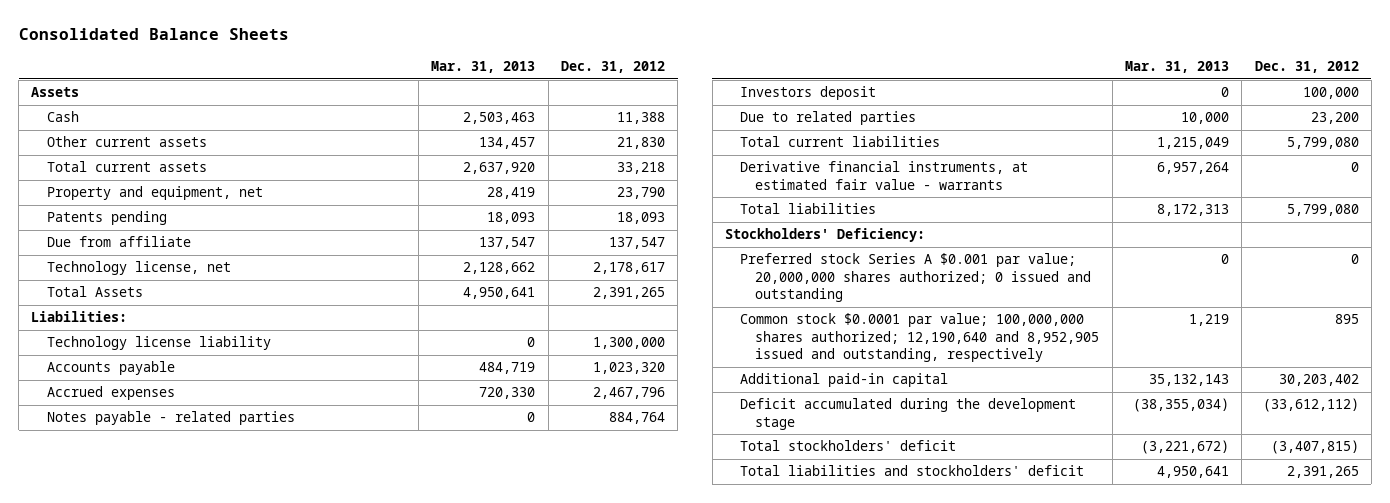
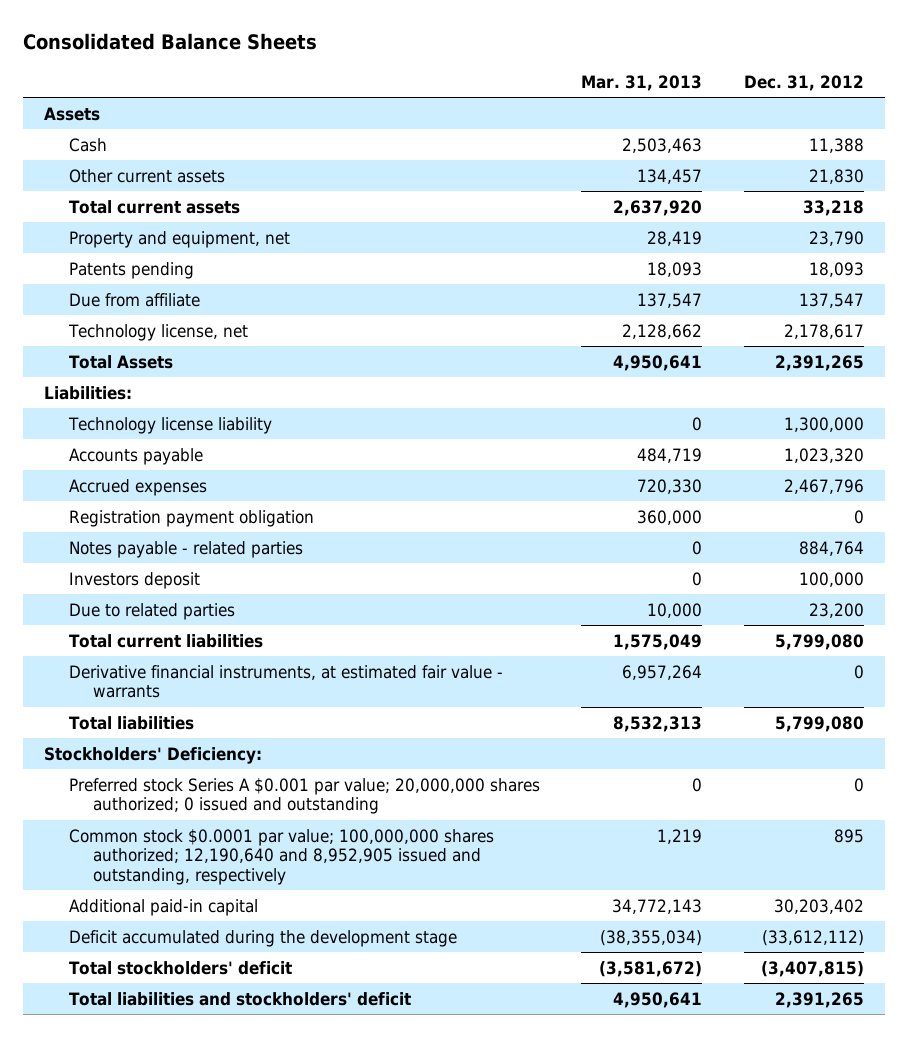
+ Registration payment obligation | 360,000 | 0
- Total current liabilities | 1,215,049 | 5,799,080
+ Total current liabilities | 1,575,049 | 5,799,080
- Total liabilities | 8,172,313 | 5,799,080
+ Total liabilities | 8,532,313 | 5,799,080
- Additional paid-in capital | 35,132,143 | 30,203,402
+ Additional paid-in capital | 34,772,143 | 30,203,402
- Total stockholders' deficit | (3,221,672) | (3,407,815)
+ Total stockholders' deficit | (3,581,672) | (3,407,815)

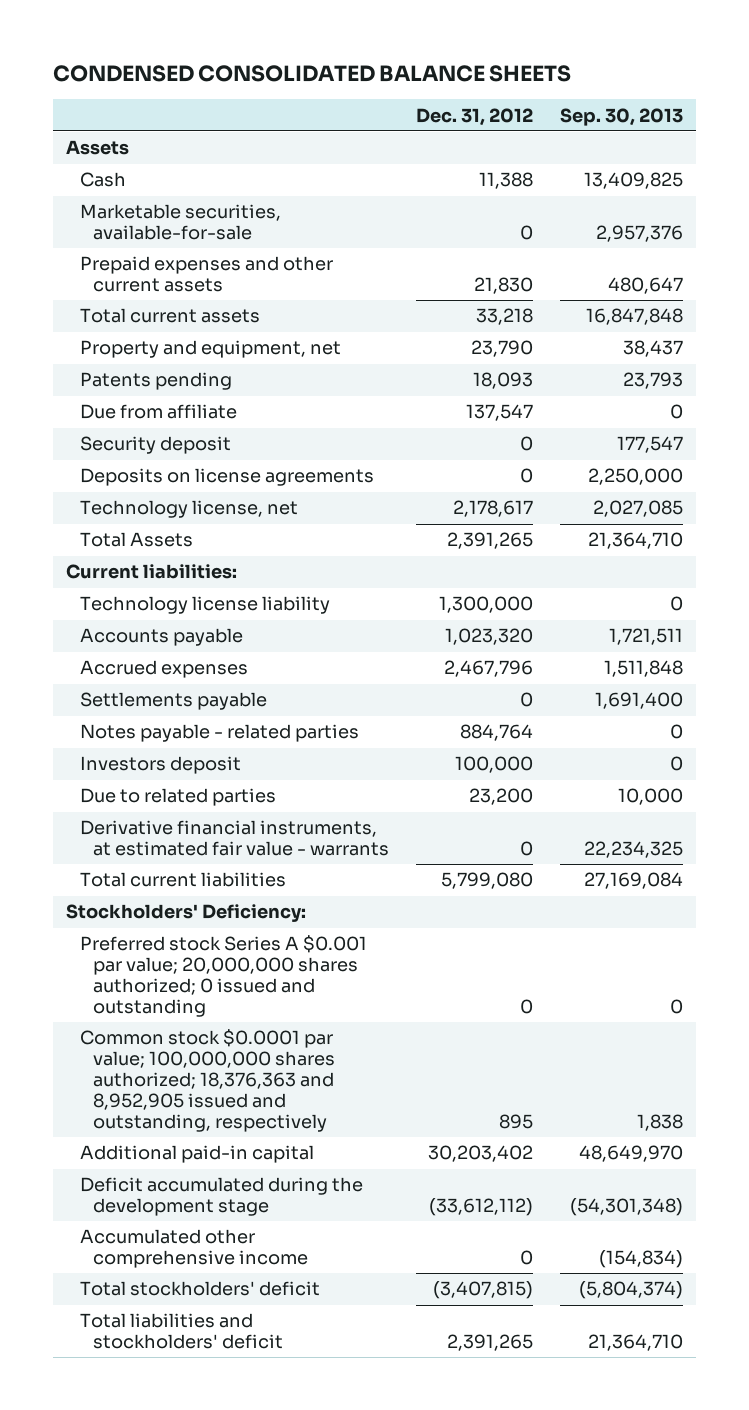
- Consolidated Balance Sheets
+ CONDENSED CONSOLIDATED BALANCE SHEETS
- | Mar. 31, 2013 | Dec. 31, 2012
+ | Dec. 31, 2012 | Sep. 30, 2013
- Other current assets | 134,457 | 21,830
+ Marketable securities, available-for-sale | 0 | 2,957,376
+ Prepaid expenses and other current assets | 21,830 | 480,647
+ Security deposit | 0 | 177,547
+ Deposits on license agreements | 0 | 2,250,000
- Liabilities:
+ Current liabilities:
- Registration payment obligation | 360,000 | 0
+ Settlements payable | 0 | 1,691,400
- Total liabilities | 8,532,313 | 5,799,080
moved down: Total current liabilities | 5,799,080 | 27,169,084
- Common stock $0.0001 par value; 100,000,000 shares authorized; 12,190,640 and 8,952,905 issued and outstanding, respectively | 1,219 | 895
+ Common stock $0.0001 par value; 100,000,000 shares authorized; 18,376,363 and 8,952,905 issued and outstanding, respectively | 895 | 1,838
+ Accumulated other comprehensive income | 0 | (154,834)

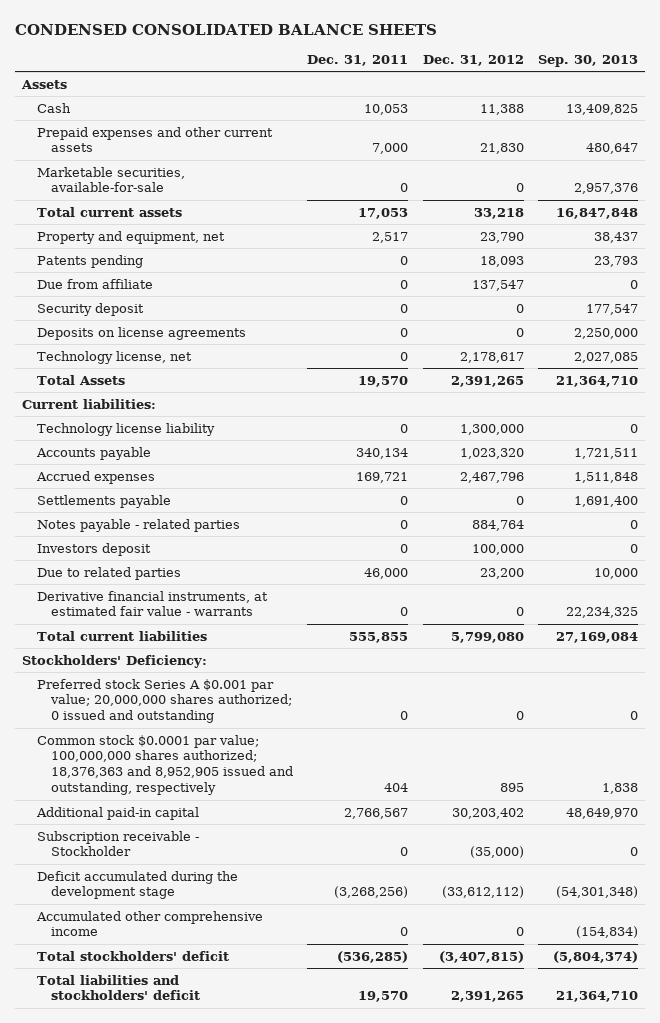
- | Dec. 31, 2012 | Sep. 30, 2013
+ | Dec. 31, 2011 | Dec. 31, 2012 | Sep. 30, 2013
moved down: Marketable securities, available-for-sale | 0 | 0 | 2,957,376
+ Subscription receivable - Stockholder | 0 | (35,000) | 0

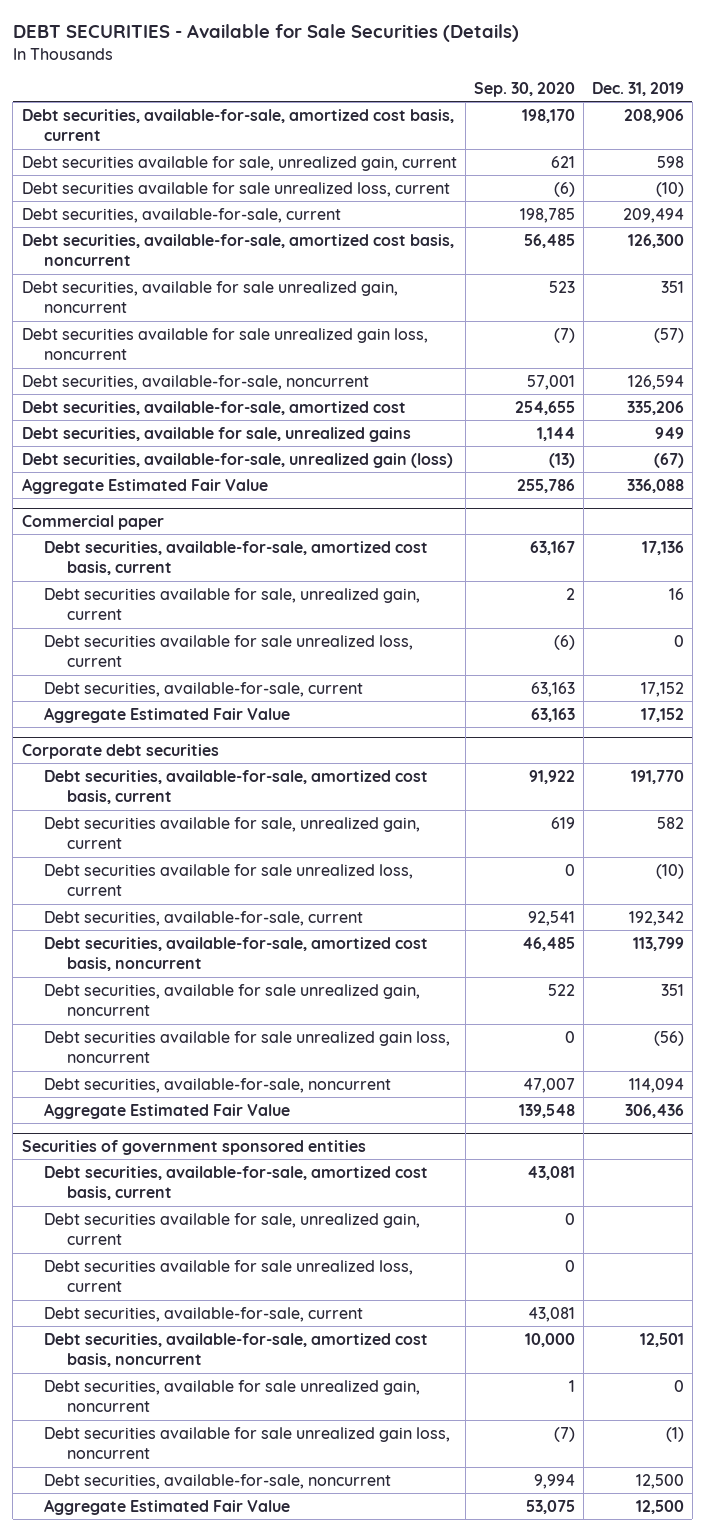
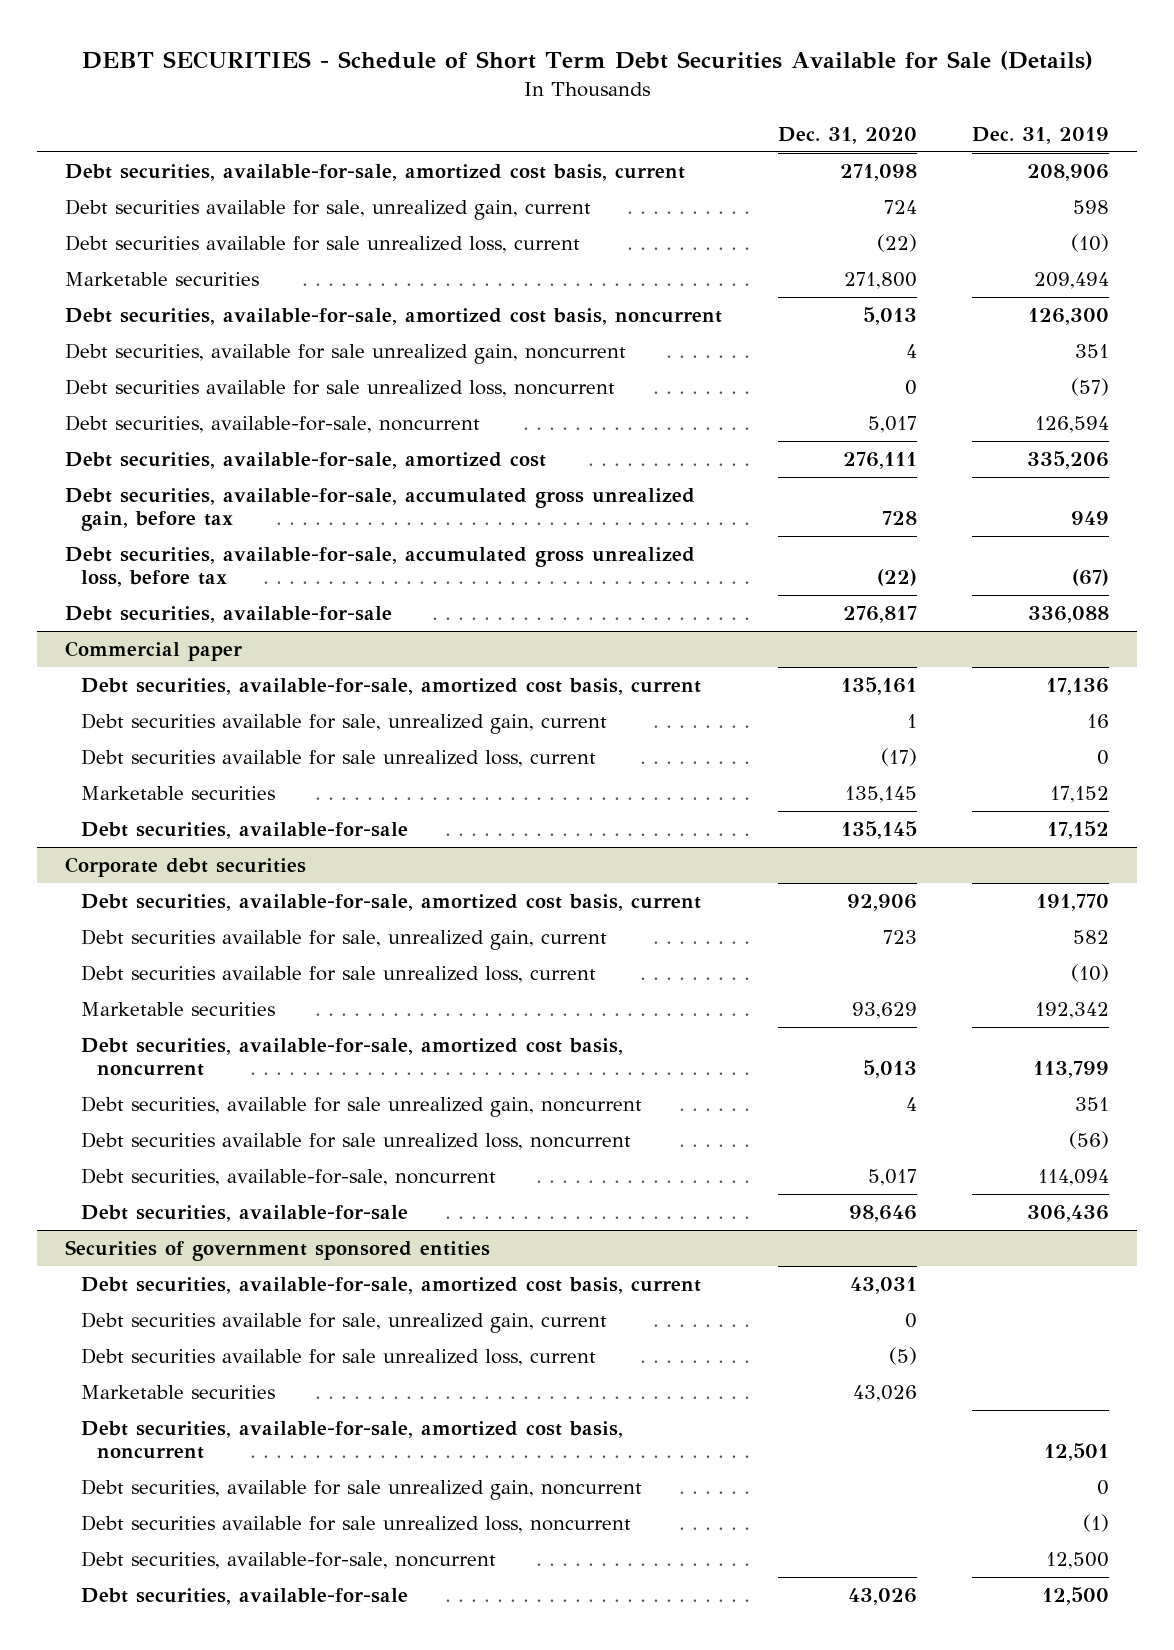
- DEBT SECURITIES - Available for Sale Securities (Details)
+ DEBT SECURITIES - Schedule of Short Term Debt Securities Available for Sale (Details)
- | Sep. 30, 2020 | Dec. 31, 2019
+ | Dec. 31, 2020 | Dec. 31, 2019
- Debt securities, available-for-sale, current | 198,785 | 209,494
+ Marketable securities | 271,800 | 209,494
- Debt securities available for sale unrealized gain loss, noncurrent | (7) | (57)
+ Debt securities available for sale unrealized loss, noncurrent | 0 | (57)
- Debt securities, available for sale, unrealized gains | 1,144 | 949
- Debt securities, available-for-sale, unrealized gain (loss) | (13) | (67)
- Aggregate Estimated Fair Value | 255,786 | 336,088
+ Debt securities, available-for-sale, accumulated gross unrealized gain, before tax | 728 | 949
+ Debt securities, available-for-sale, accumulated gross unrealized loss, before tax | (22) | (67)
+ Debt securities, available-for-sale | 276,817 | 336,088
@ Commercial paper
- Debt securities, available-for-sale, current | 63,163 | 17,152
- Aggregate Estimated Fair Value | 63,163 | 17,152
+ Marketable securities | 135,145 | 17,152
+ Debt securities, available-for-sale | 135,145 | 17,152
@ Corporate debt securities
- Debt securities, available-for-sale, current | 92,541 | 192,342
+ Marketable securities | 93,629 | 192,342
- Debt securities available for sale unrealized gain loss, noncurrent | 0 | (56)
+ Debt securities available for sale unrealized loss, noncurrent | | (56)
- Aggregate Estimated Fair Value | 139,548 | 306,436
+ Debt securities, available-for-sale | 98,646 | 306,436
@ Securities of government sponsored entities
- Debt securities, available-for-sale, current | 43,081 |
+ Marketable securities | 43,026 |
- Debt securities available for sale unrealized gain loss, noncurrent | (7) | (1)
+ Debt securities available for sale unrealized loss, noncurrent | | (1)
- Aggregate Estimated Fair Value | 53,075 | 12,500
+ Debt securities, available-for-sale | 43,026 | 12,500

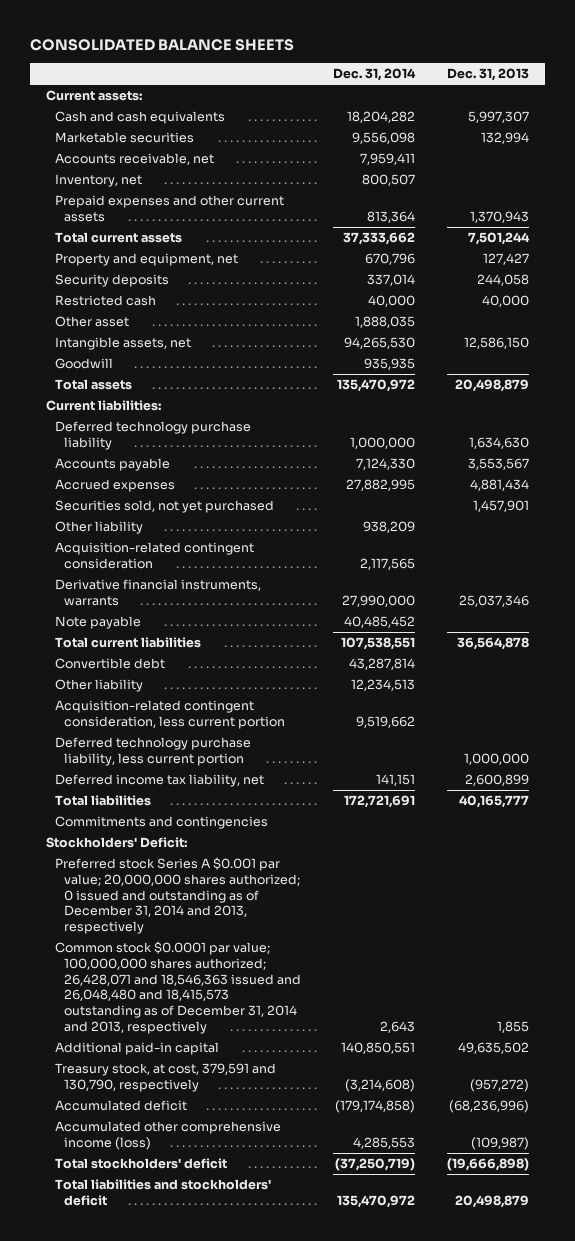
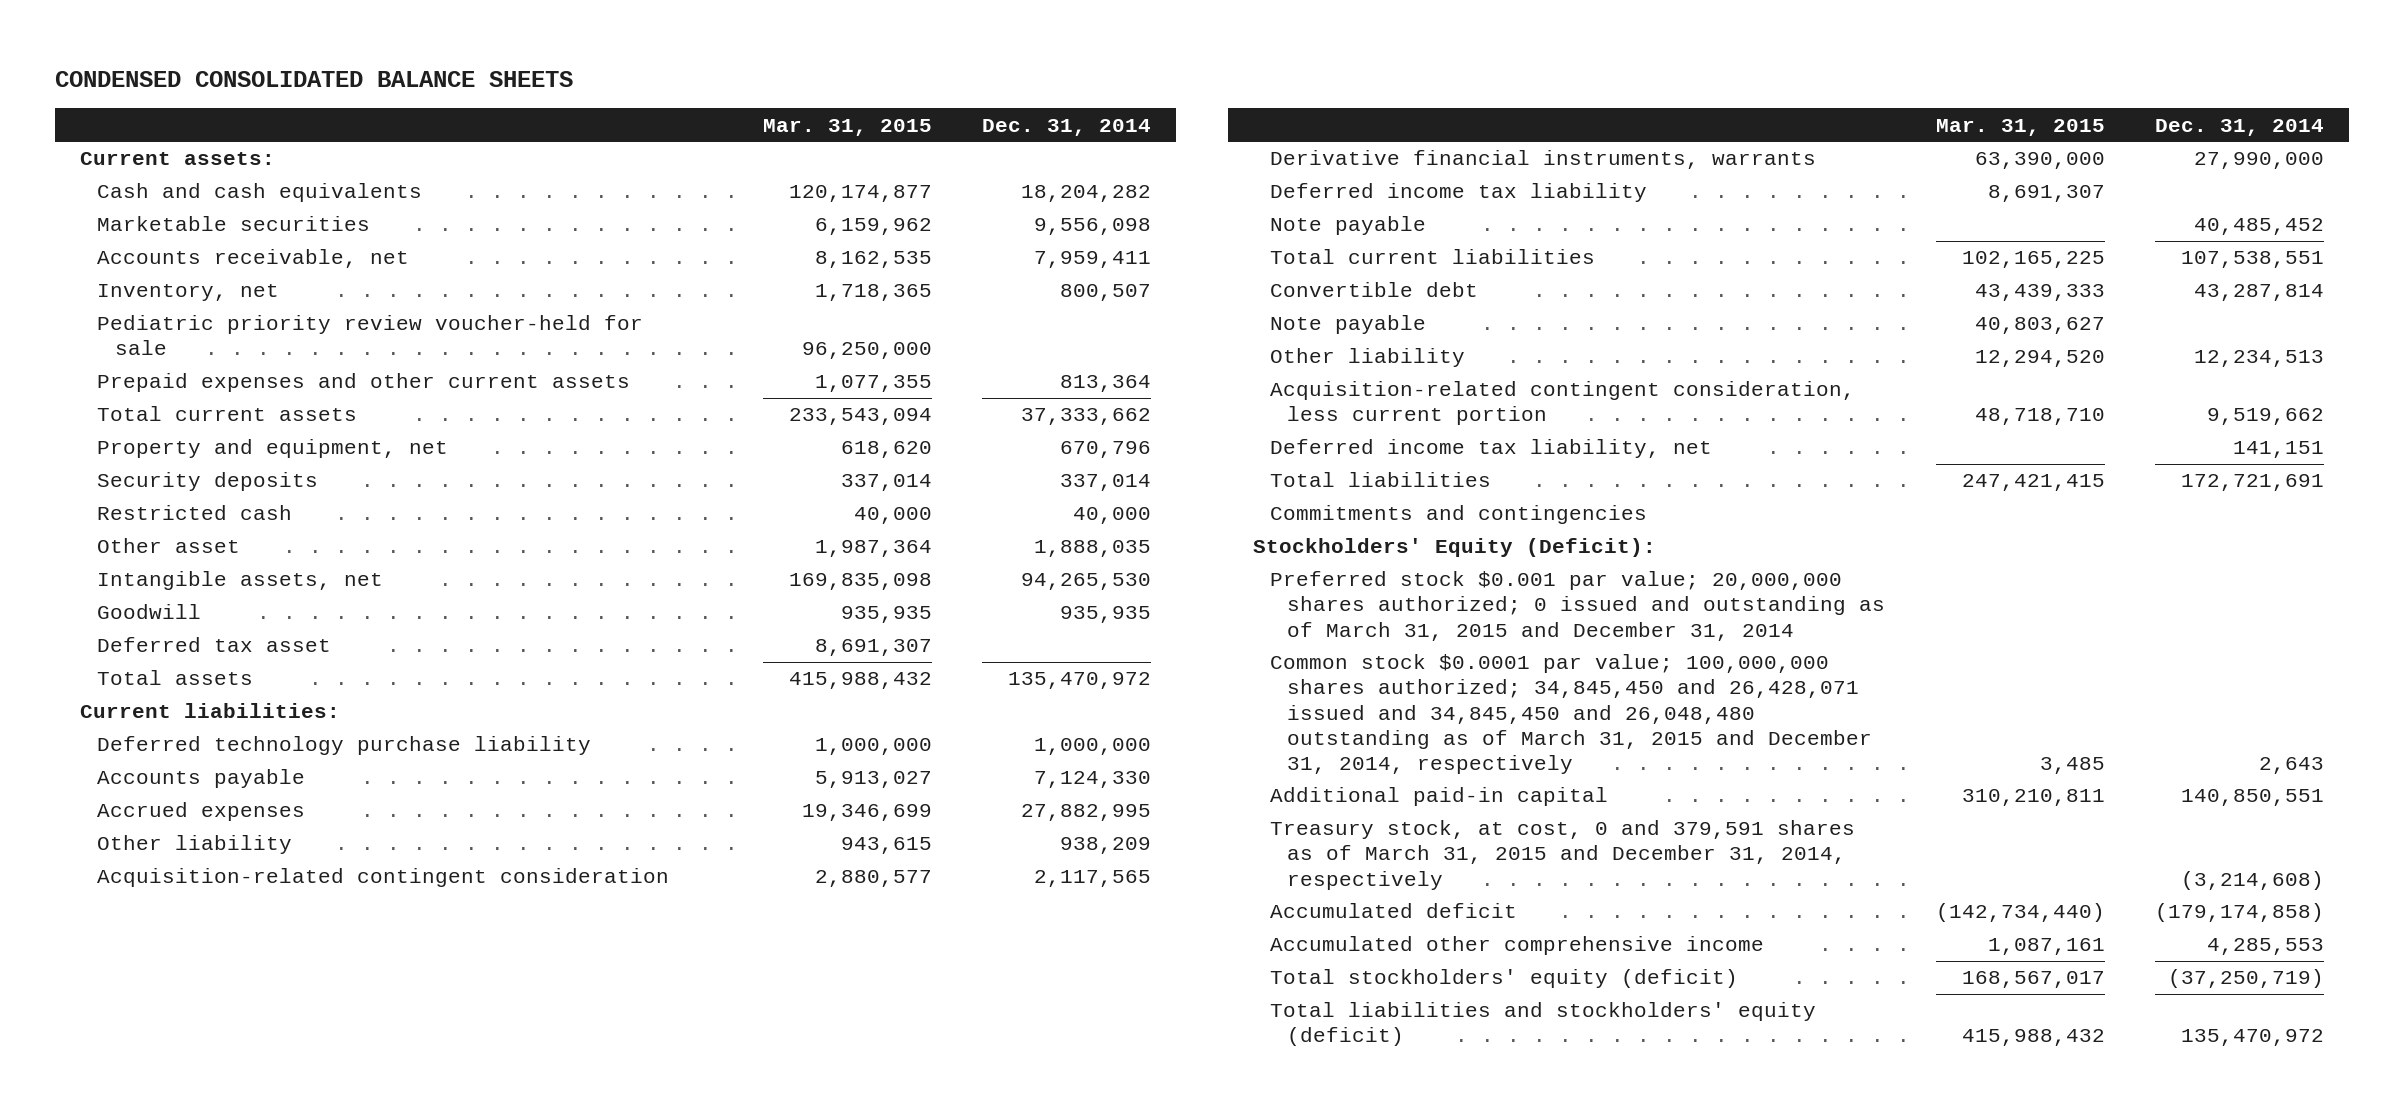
- CONSOLIDATED BALANCE SHEETS
+ CONDENSED CONSOLIDATED BALANCE SHEETS
- | Dec. 31, 2014 | Dec. 31, 2013
+ | Mar. 31, 2015 | Dec. 31, 2014
+ Pediatric priority review voucher-held for sale | 96,250,000 |
+ Deferred tax asset | 8,691,307 |
- Securities sold, not yet purchased | | 1,457,901
+ Deferred income tax liability | 8,691,307 |
+ Note payable | 40,803,627 |
- Deferred technology purchase liability, less current portion | | 1,000,000
- Stockholders' Deficit:
- Preferred stock Series A $0.001 par value; 20,000,000 shares authorized; 0 issued and outstanding as of December 31, 2014 and 2013, respectively
- Common stock $0.0001 par value; 100,000,000 shares authorized; 26,428,071 and 18,546,363 issued and 26,048,480 and 18,415,573 outstanding as of December 31, 2014 and 2013, respectively | 2,643 | 1,855
+ Stockholders' Equity (Deficit):
+ Preferred stock $0.001 par value; 20,000,000 shares authorized; 0 issued and outstanding as of March 31, 2015 and December 31, 2014
+ Common stock $0.0001 par value; 100,000,000 shares authorized; 34,845,450 and 26,428,071 issued and 34,845,450 and 26,048,480 outstanding as of March 31, 2015 and December 31, 2014, respectively | 3,485 | 2,643
- Treasury stock, at cost, 379,591 and 130,790, respectively | (3,214,608) | (957,272)
+ Treasury stock, at cost, 0 and 379,591 shares as of March 31, 2015 and December 31, 2014, respectively | | (3,214,608)
- Accumulated other comprehensive income (loss) | 4,285,553 | (109,987)
- Total stockholders' deficit | (37,250,719) | (19,666,898)
- Total liabilities and stockholders' deficit | 135,470,972 | 20,498,879
+ Accumulated other comprehensive income | 1,087,161 | 4,285,553
+ Total stockholders' equity (deficit) | 168,567,017 | (37,250,719)
+ Total liabilities and stockholders' equity (deficit) | 415,988,432 | 135,470,972

